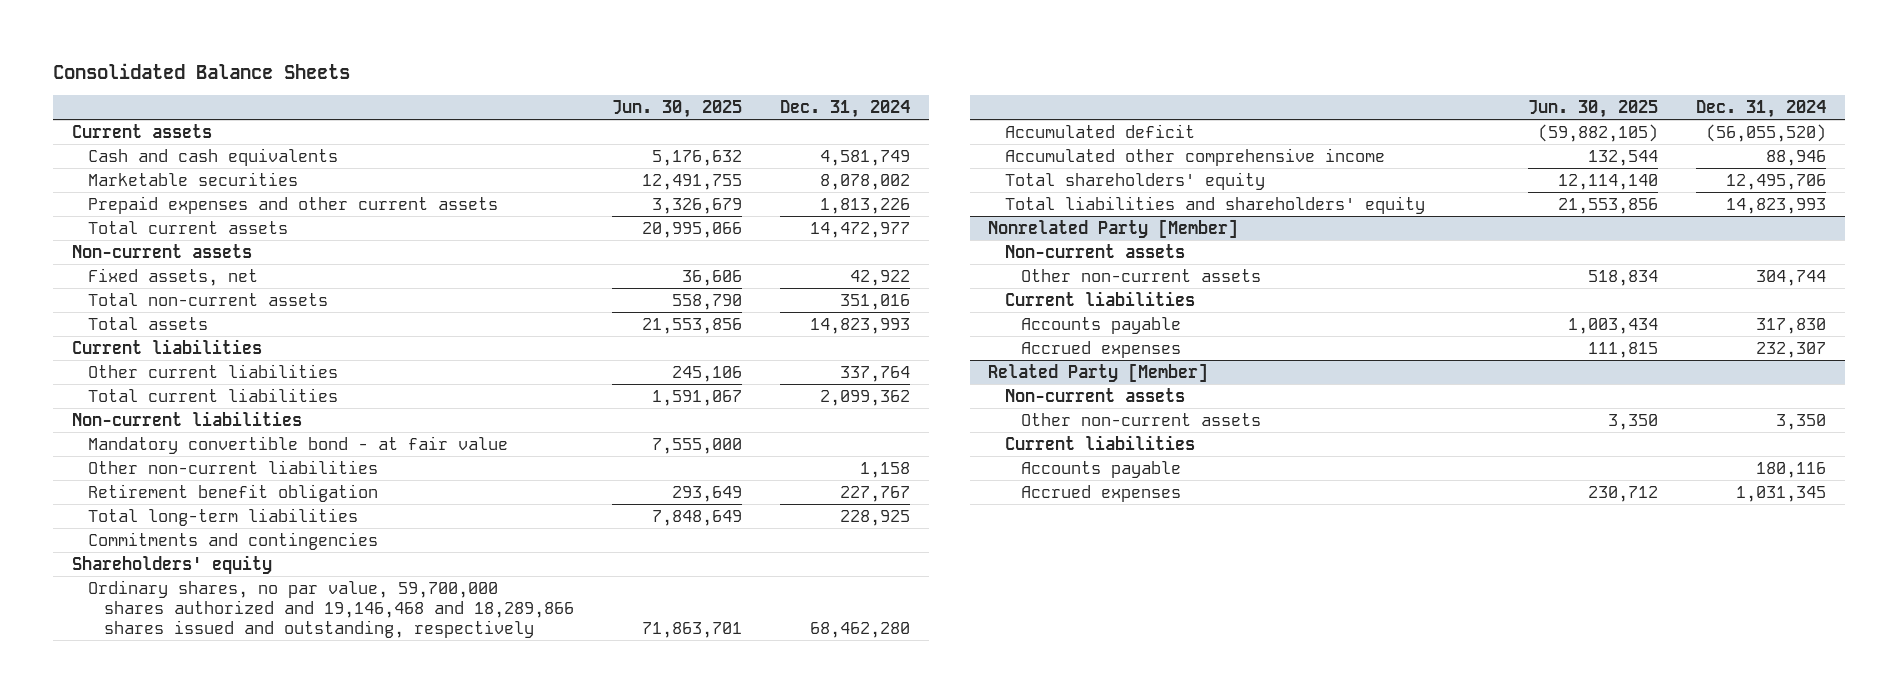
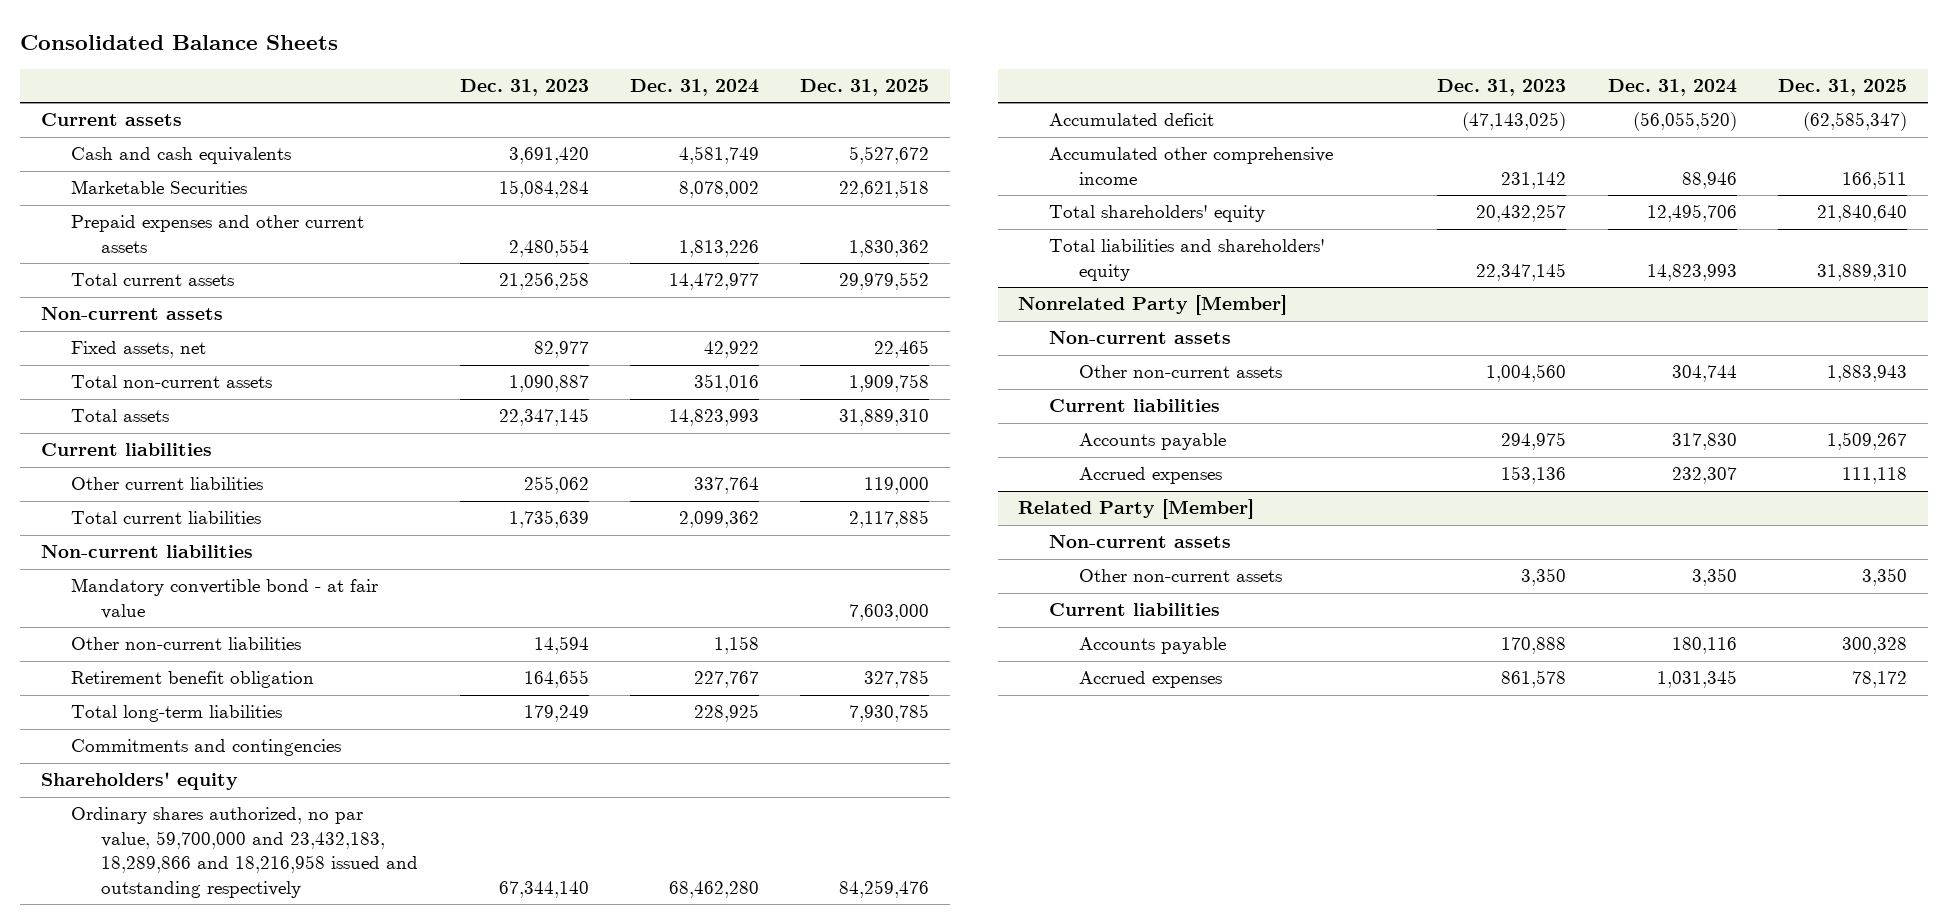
- | Jun. 30, 2025 | Dec. 31, 2024
+ | Dec. 31, 2023 | Dec. 31, 2024 | Dec. 31, 2025
- Marketable securities | 12,491,755 | 8,078,002
+ Marketable Securities | 15,084,284 | 8,078,002 | 22,621,518
- Ordinary shares, no par value, 59,700,000 shares authorized and 19,146,468 and 18,289,866 shares issued and outstanding, respectively | 71,863,701 | 68,462,280
+ Ordinary shares authorized, no par value, 59,700,000 and 23,432,183, 18,289,866 and 18,216,958 issued and outstanding respectively | 67,344,140 | 68,462,280 | 84,259,476

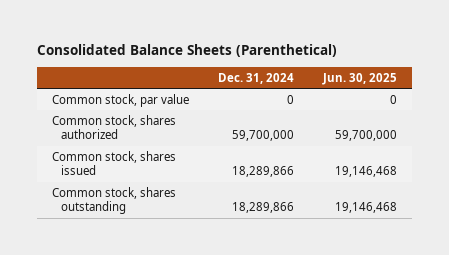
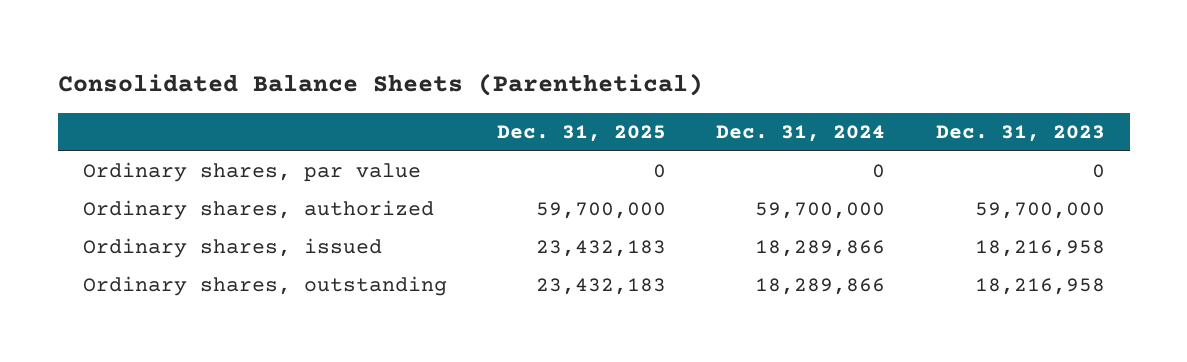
- | Dec. 31, 2024 | Jun. 30, 2025
+ | Dec. 31, 2025 | Dec. 31, 2024 | Dec. 31, 2023
- Common stock, par value | 0 | 0
- Common stock, shares authorized | 59,700,000 | 59,700,000
- Common stock, shares issued | 18,289,866 | 19,146,468
- Common stock, shares outstanding | 18,289,866 | 19,146,468
+ Ordinary shares, par value | 0 | 0 | 0
+ Ordinary shares, authorized | 59,700,000 | 59,700,000 | 59,700,000
+ Ordinary shares, issued | 23,432,183 | 18,289,866 | 18,216,958
+ Ordinary shares, outstanding | 23,432,183 | 18,289,866 | 18,216,958

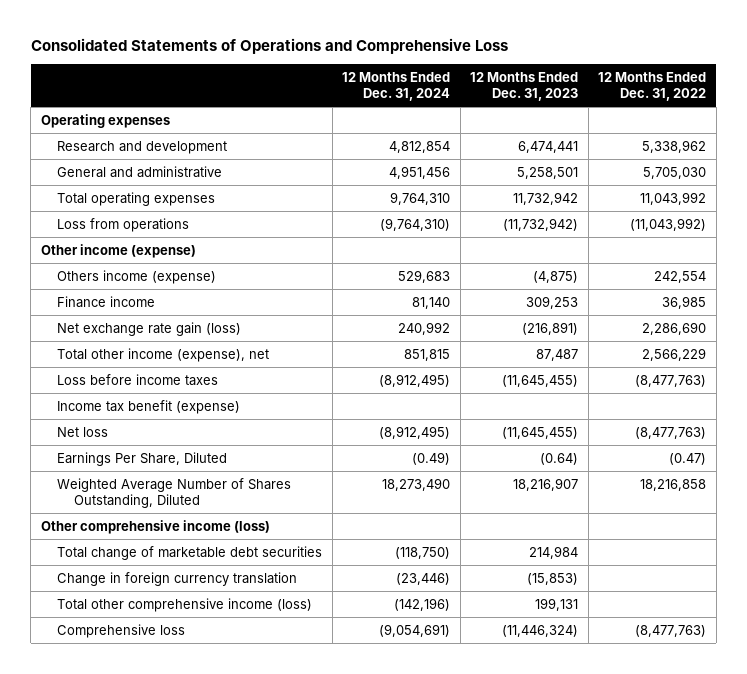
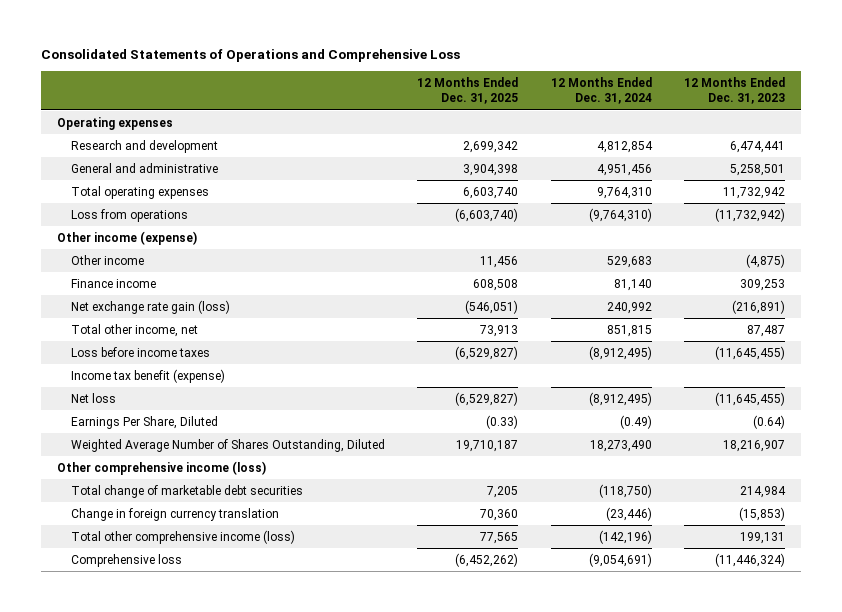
- | 12 Months Ended Dec. 31, 2024 | 12 Months Ended Dec. 31, 2023 | 12 Months Ended Dec. 31, 2022
+ | 12 Months Ended Dec. 31, 2025 | 12 Months Ended Dec. 31, 2024 | 12 Months Ended Dec. 31, 2023
- Others income (expense) | 529,683 | (4,875) | 242,554
+ Other income | 11,456 | 529,683 | (4,875)
- Total other income (expense), net | 851,815 | 87,487 | 2,566,229
+ Total other income, net | 73,913 | 851,815 | 87,487

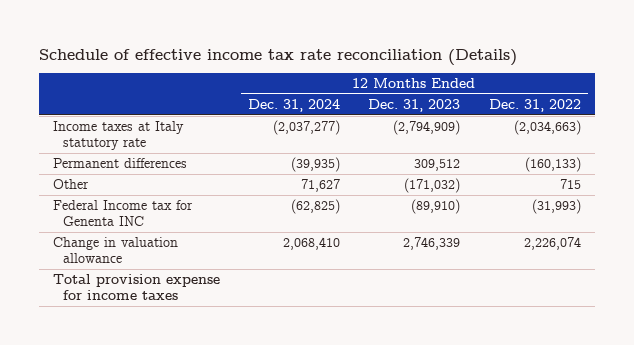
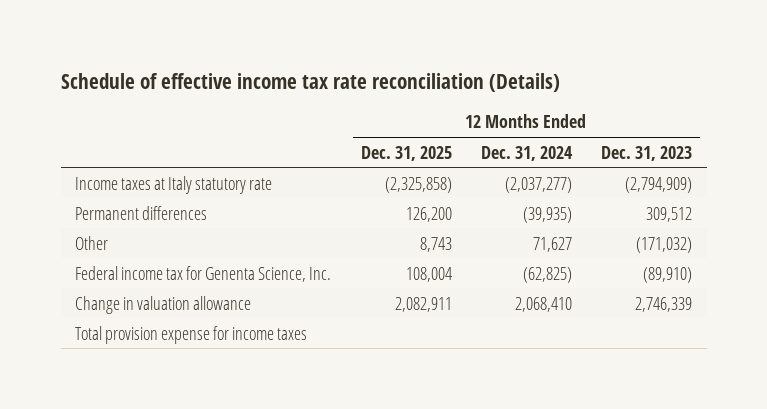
- | 12 Months Ended Dec. 31, 2024 | 12 Months Ended Dec. 31, 2023 | 12 Months Ended Dec. 31, 2022
+ | 12 Months Ended Dec. 31, 2025 | 12 Months Ended Dec. 31, 2024 | 12 Months Ended Dec. 31, 2023
- Federal Income tax for Genenta INC | (62,825) | (89,910) | (31,993)
+ Federal income tax for Genenta Science, Inc. | 108,004 | (62,825) | (89,910)

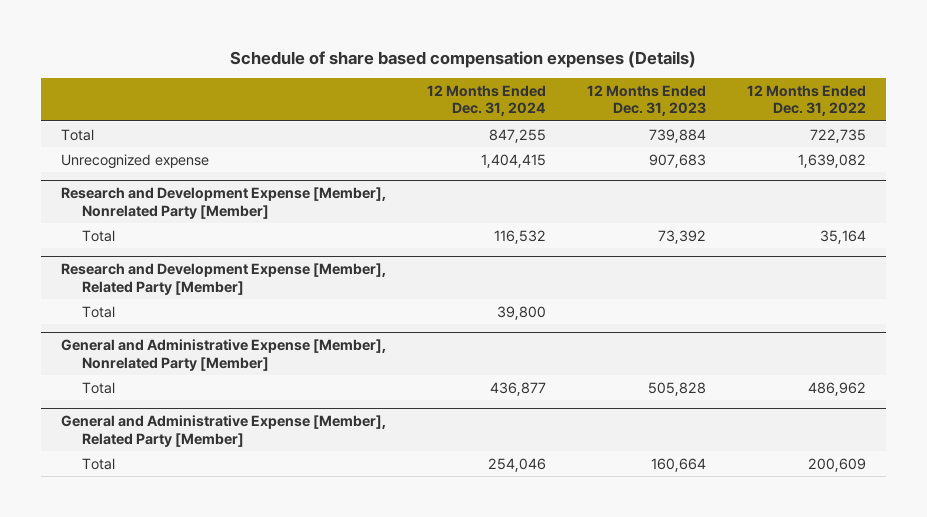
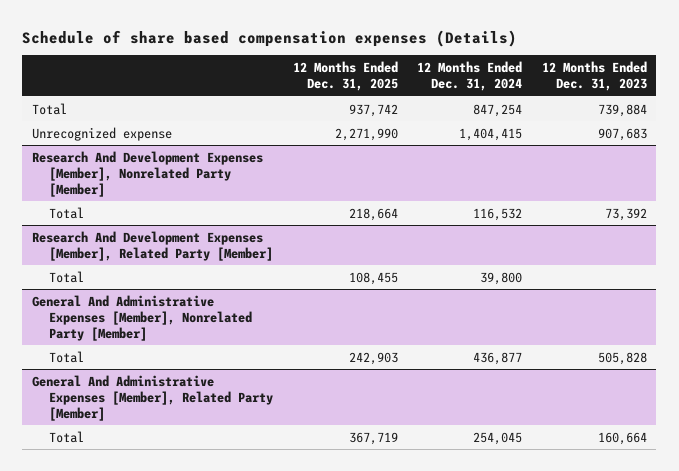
- | 12 Months Ended Dec. 31, 2024 | 12 Months Ended Dec. 31, 2023 | 12 Months Ended Dec. 31, 2022
+ | 12 Months Ended Dec. 31, 2025 | 12 Months Ended Dec. 31, 2024 | 12 Months Ended Dec. 31, 2023
- Total | 847,255 | 739,884 | 722,735
+ Total | 937,742 | 847,254 | 739,884
- Research and Development Expense [Member], Nonrelated Party [Member]
+ Research And Development Expenses [Member], Nonrelated Party [Member]
- Research and Development Expense [Member], Related Party [Member]
+ Research And Development Expenses [Member], Related Party [Member]
- General and Administrative Expense [Member], Nonrelated Party [Member]
+ General And Administrative Expenses [Member], Nonrelated Party [Member]
- General and Administrative Expense [Member], Related Party [Member]
- Total | 254,046 | 160,664 | 200,609
+ General And Administrative Expenses [Member], Related Party [Member]
+ Total | 367,719 | 254,045 | 160,664

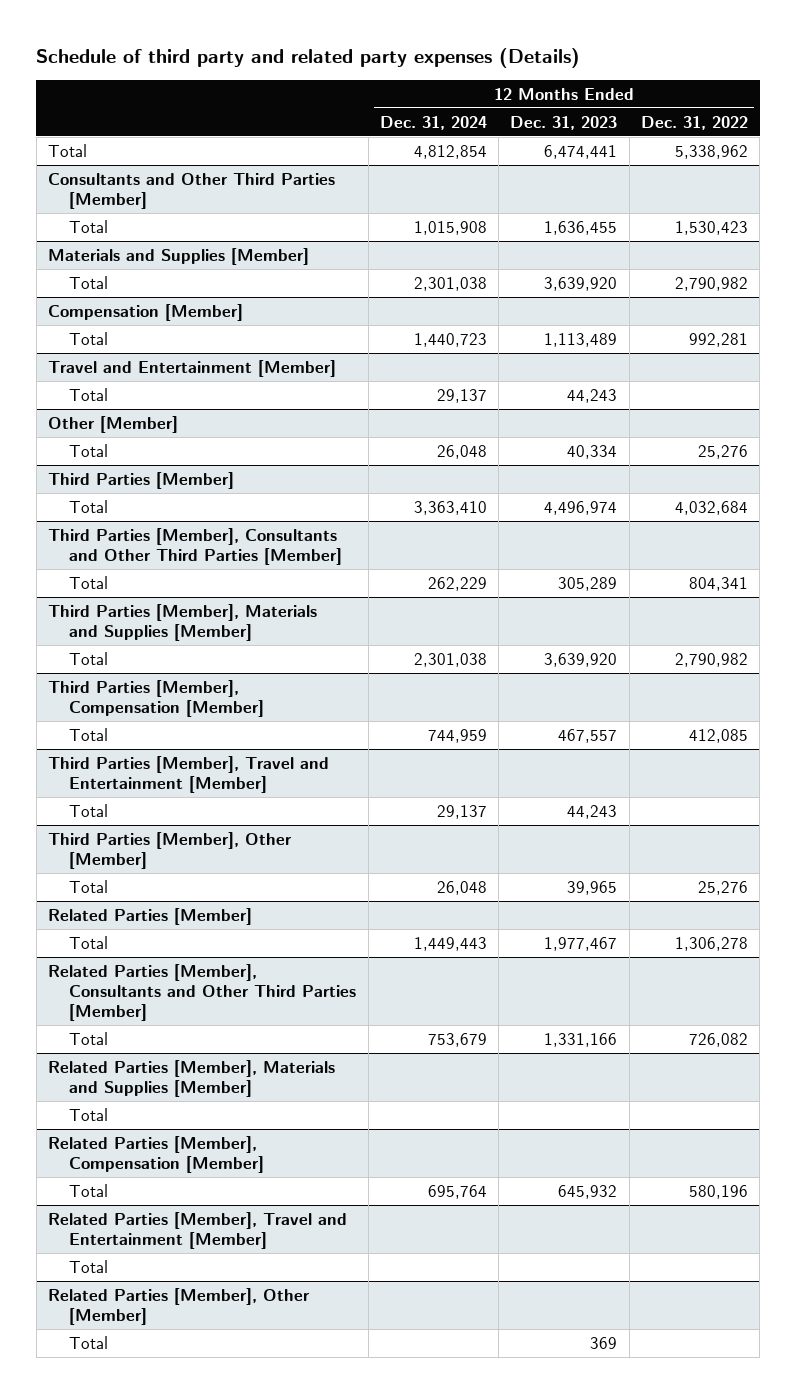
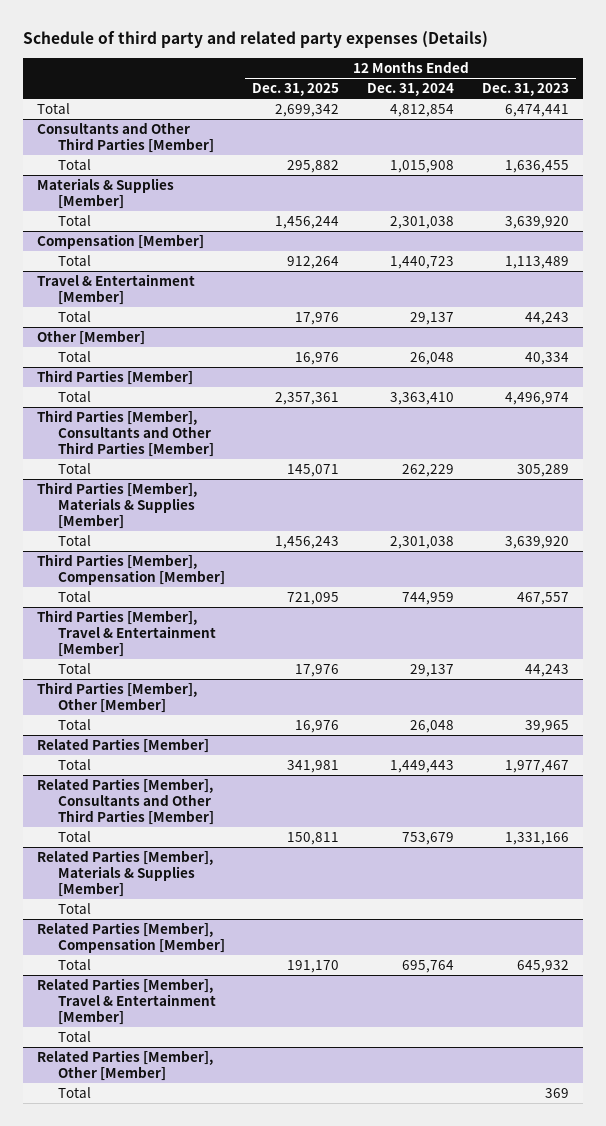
- | 12 Months Ended Dec. 31, 2024 | 12 Months Ended Dec. 31, 2023 | 12 Months Ended Dec. 31, 2022
+ | 12 Months Ended Dec. 31, 2025 | 12 Months Ended Dec. 31, 2024 | 12 Months Ended Dec. 31, 2023
- Materials and Supplies [Member]
+ Materials & Supplies [Member]
- Travel and Entertainment [Member]
+ Travel & Entertainment [Member]
- Third Parties [Member], Materials and Supplies [Member]
+ Third Parties [Member], Materials & Supplies [Member]
- Third Parties [Member], Travel and Entertainment [Member]
+ Third Parties [Member], Travel & Entertainment [Member]
- Related Parties [Member], Materials and Supplies [Member]
+ Related Parties [Member], Materials & Supplies [Member]
- Related Parties [Member], Travel and Entertainment [Member]
+ Related Parties [Member], Travel & Entertainment [Member]

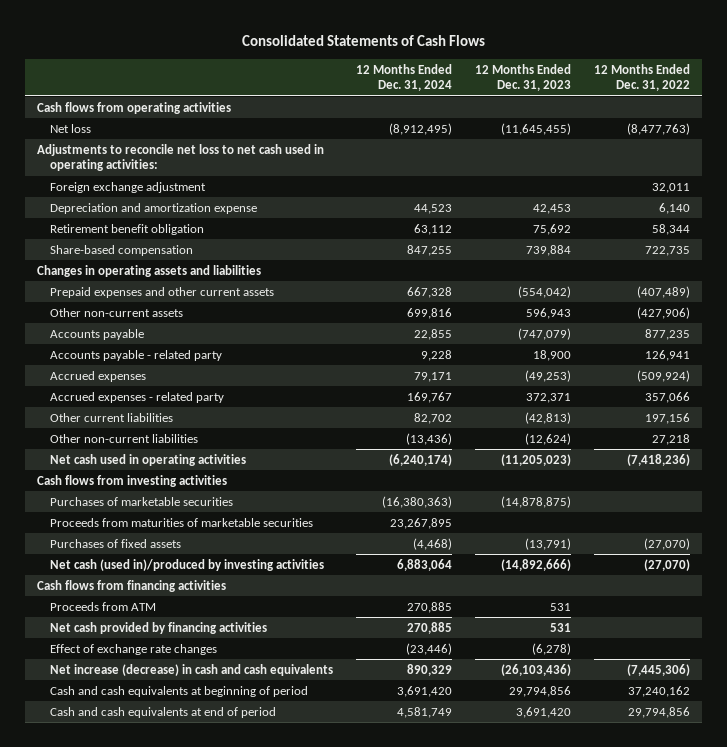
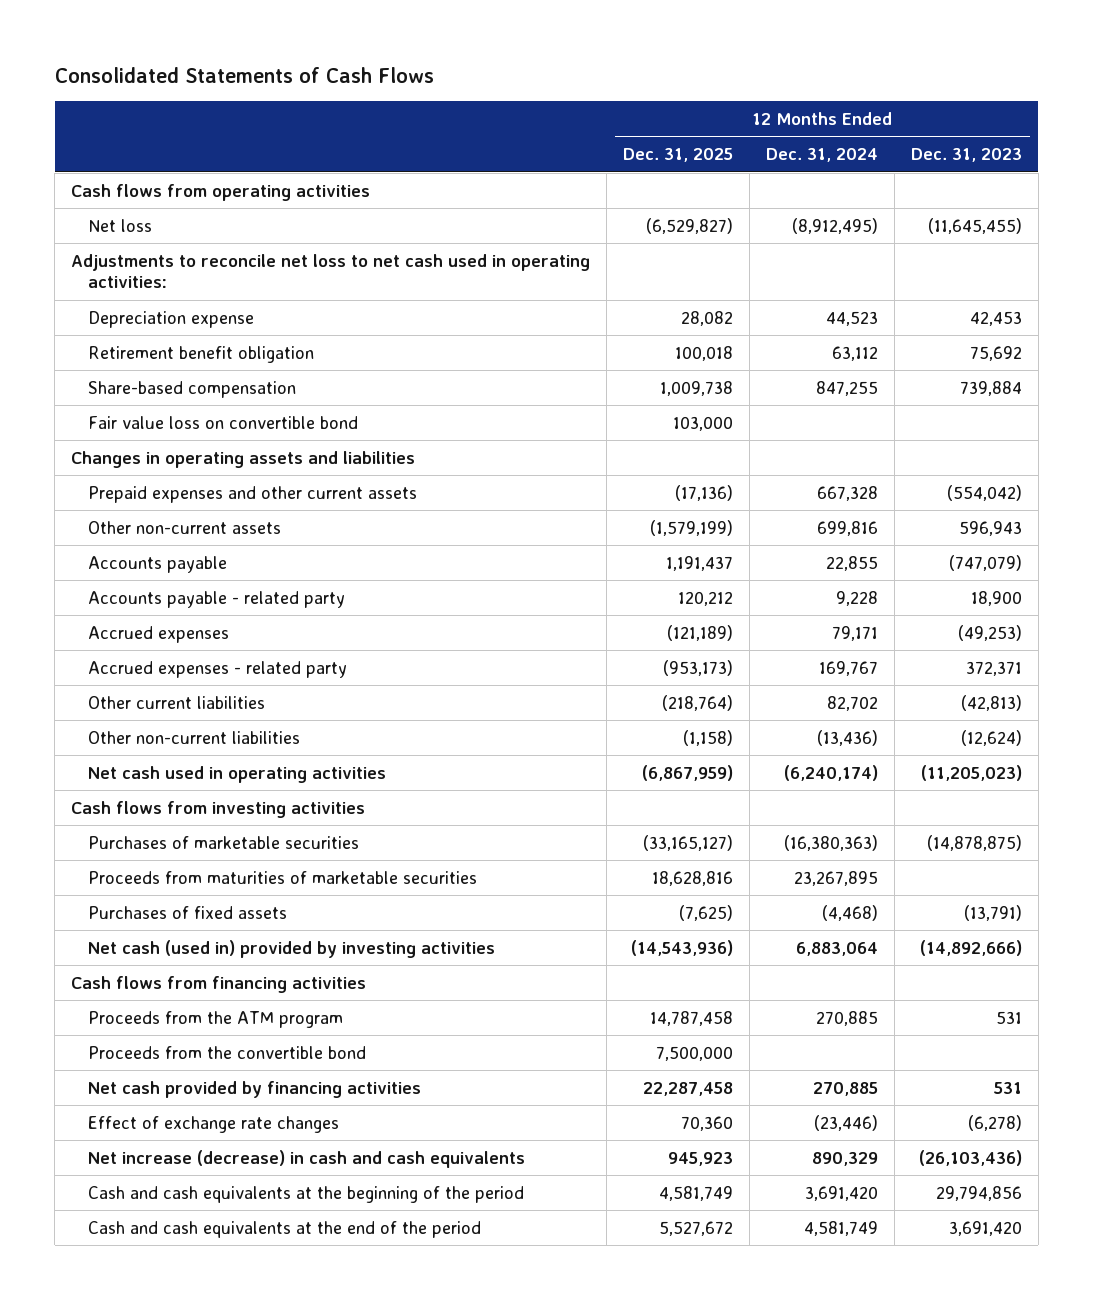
- | 12 Months Ended Dec. 31, 2024 | 12 Months Ended Dec. 31, 2023 | 12 Months Ended Dec. 31, 2022
+ | 12 Months Ended Dec. 31, 2025 | 12 Months Ended Dec. 31, 2024 | 12 Months Ended Dec. 31, 2023
- Foreign exchange adjustment | | | 32,011
- Depreciation and amortization expense | 44,523 | 42,453 | 6,140
+ Depreciation expense | 28,082 | 44,523 | 42,453
+ Fair value loss on convertible bond | 103,000 | |
- Net cash (used in)/produced by investing activities | 6,883,064 | (14,892,666) | (27,070)
+ Net cash (used in) provided by investing activities | (14,543,936) | 6,883,064 | (14,892,666)
- Proceeds from ATM | 270,885 | 531 |
+ Proceeds from the ATM program | 14,787,458 | 270,885 | 531
+ Proceeds from the convertible bond | 7,500,000 | |
- Cash and cash equivalents at beginning of period | 3,691,420 | 29,794,856 | 37,240,162
- Cash and cash equivalents at end of period | 4,581,749 | 3,691,420 | 29,794,856
+ Cash and cash equivalents at the beginning of the period | 4,581,749 | 3,691,420 | 29,794,856
+ Cash and cash equivalents at the end of the period | 5,527,672 | 4,581,749 | 3,691,420

